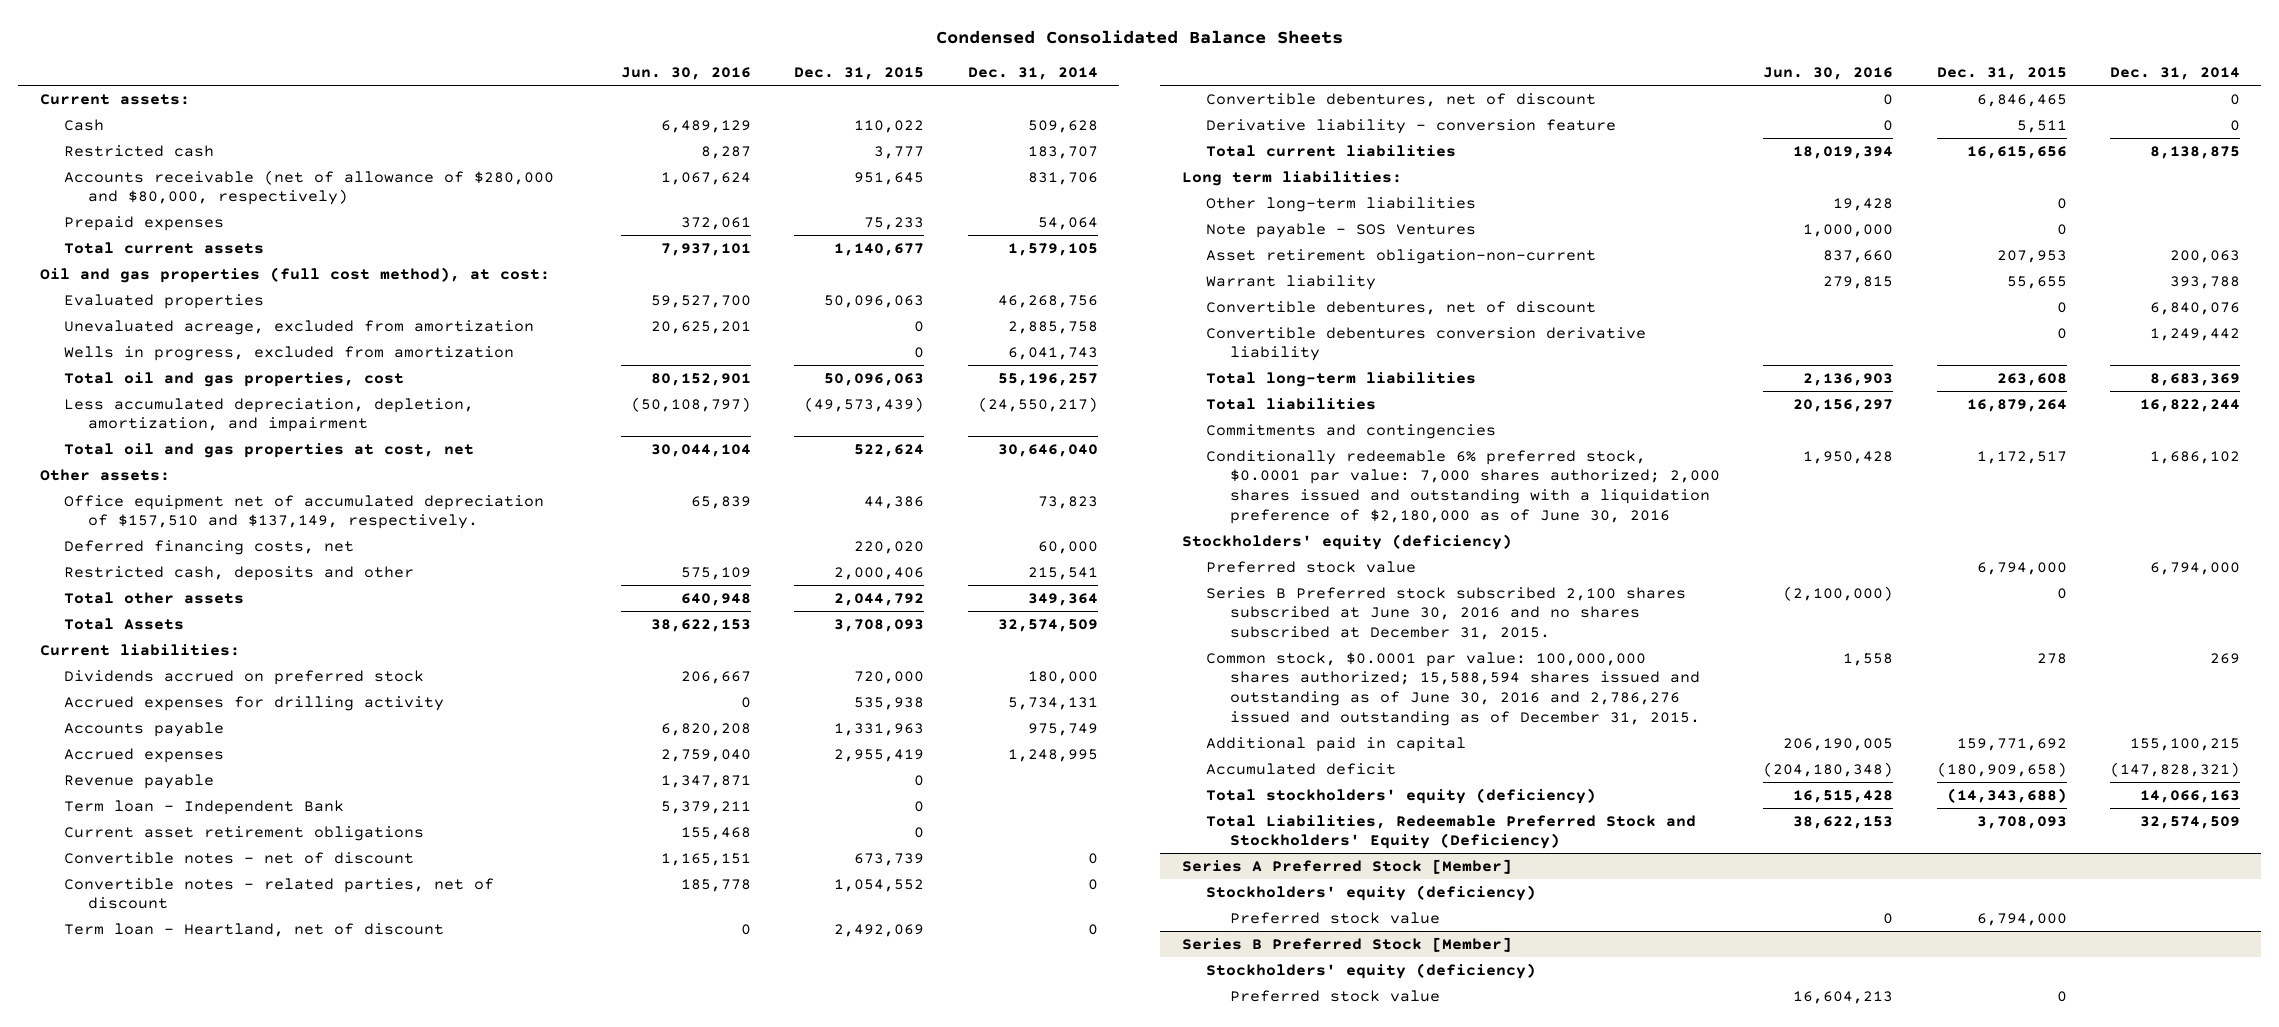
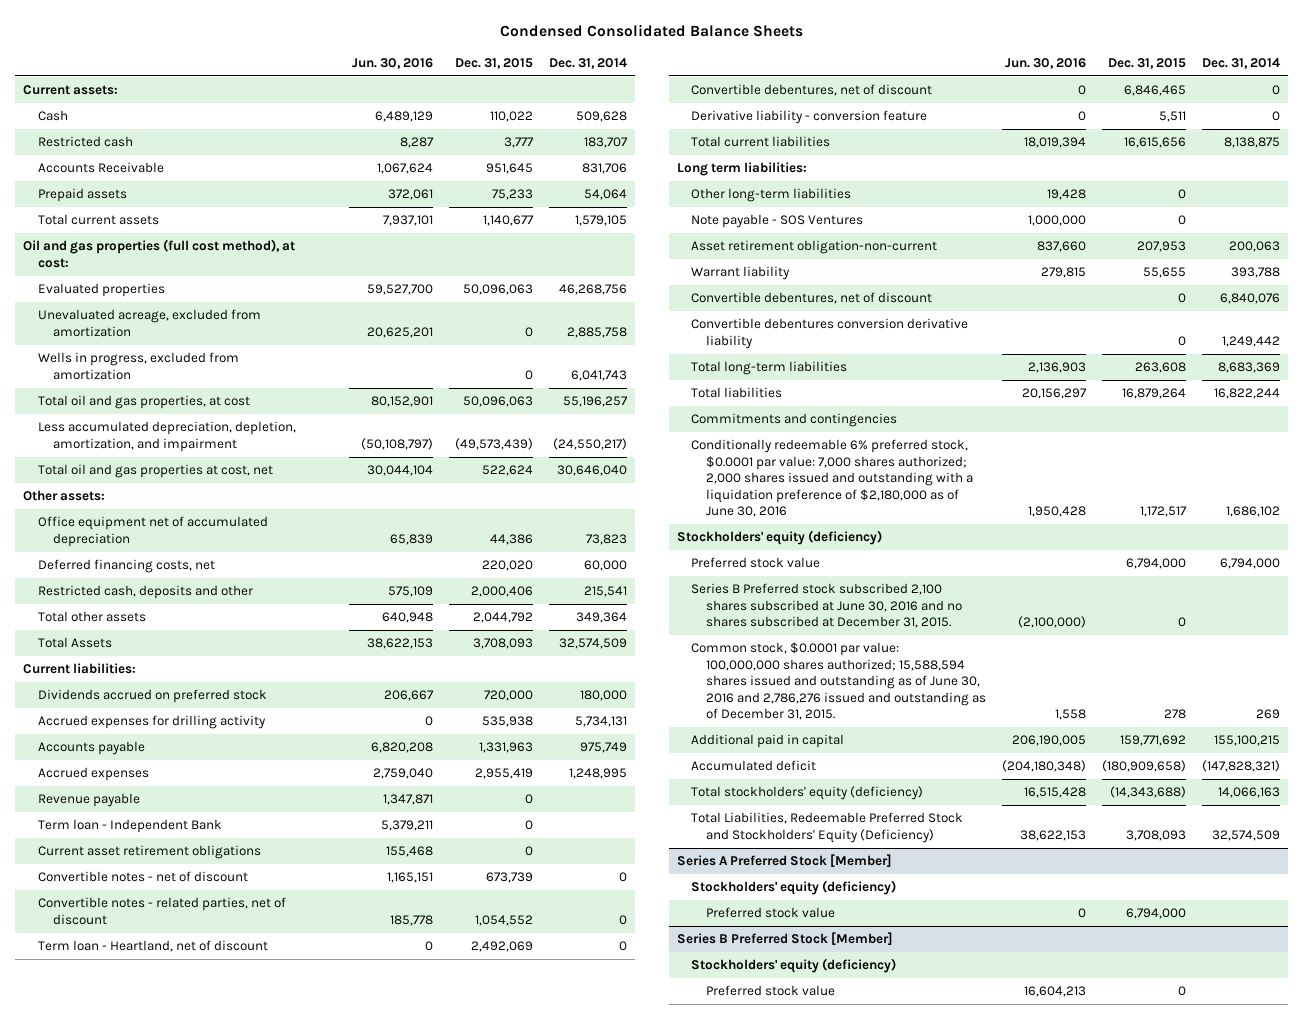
- Accounts receivable (net of allowance of $280,000 and $80,000, respectively) | 1,067,624 | 951,645 | 831,706
- Prepaid expenses | 372,061 | 75,233 | 54,064
+ Accounts Receivable | 1,067,624 | 951,645 | 831,706
+ Prepaid assets | 372,061 | 75,233 | 54,064
- Total oil and gas properties, cost | 80,152,901 | 50,096,063 | 55,196,257
+ Total oil and gas properties, at cost | 80,152,901 | 50,096,063 | 55,196,257
- Office equipment net of accumulated depreciation of $157,510 and $137,149, respectively. | 65,839 | 44,386 | 73,823
+ Office equipment net of accumulated depreciation | 65,839 | 44,386 | 73,823

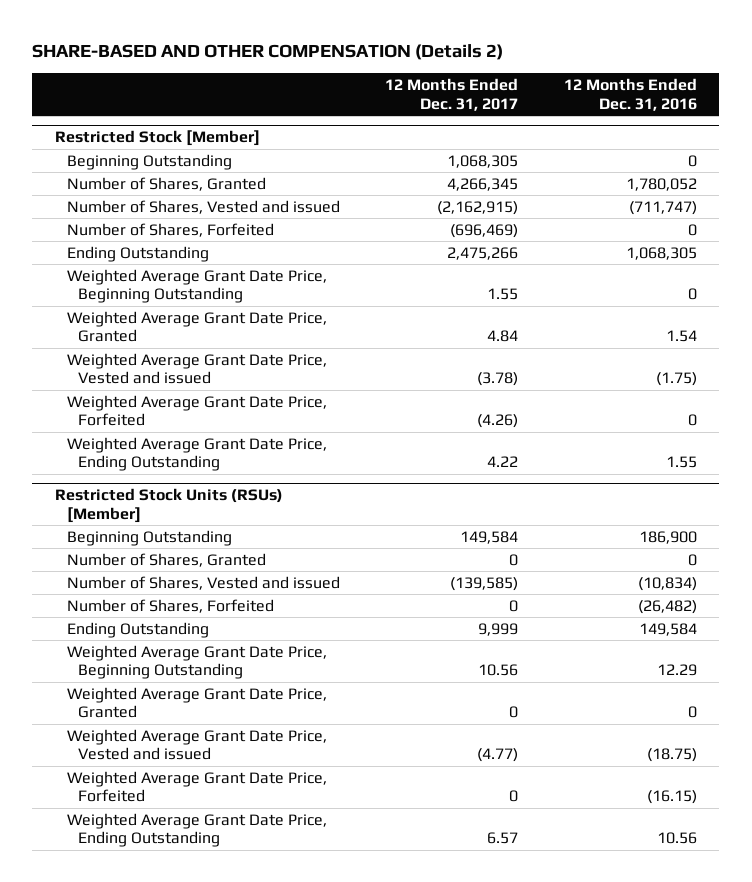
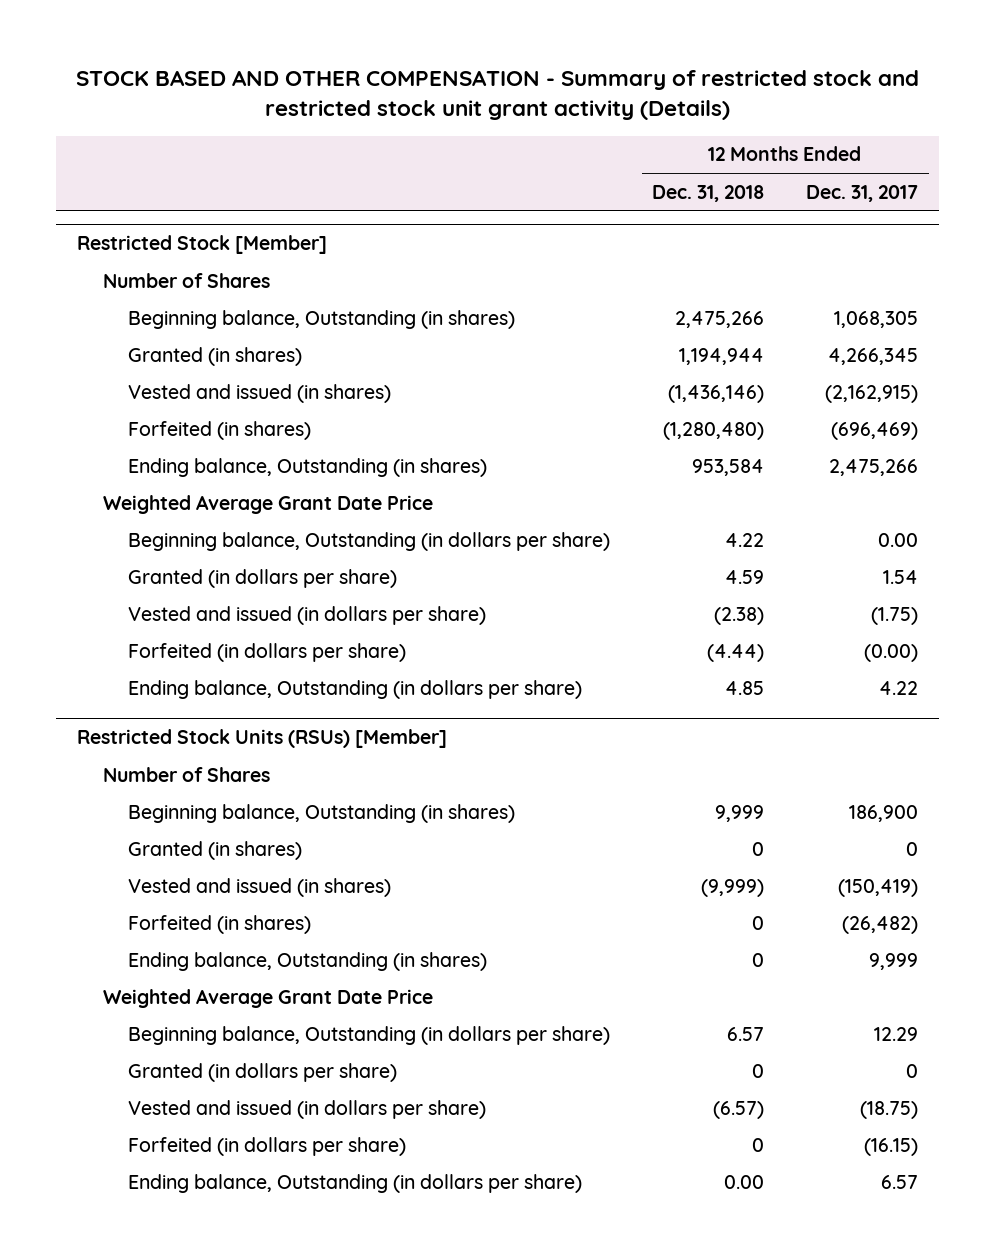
- SHARE-BASED AND OTHER COMPENSATION (Details 2)
+ STOCK BASED AND OTHER COMPENSATION - Summary of restricted stock and restricted stock unit grant activity (Details)
- | 12 Months Ended Dec. 31, 2017 | 12 Months Ended Dec. 31, 2016
+ | 12 Months Ended Dec. 31, 2018 | 12 Months Ended Dec. 31, 2017
@ Restricted Stock [Member]
- Beginning Outstanding | 1,068,305 | 0
- Number of Shares, Granted | 4,266,345 | 1,780,052
- Number of Shares, Vested and issued | (2,162,915) | (711,747)
- Number of Shares, Forfeited | (696,469) | 0
- Ending Outstanding | 2,475,266 | 1,068,305
- Weighted Average Grant Date Price, Beginning Outstanding | 1.55 | 0
- Weighted Average Grant Date Price, Granted | 4.84 | 1.54
- Weighted Average Grant Date Price, Vested and issued | (3.78) | (1.75)
- Weighted Average Grant Date Price, Forfeited | (4.26) | 0
- Weighted Average Grant Date Price, Ending Outstanding | 4.22 | 1.55
+ Number of Shares
+ Beginning balance, Outstanding (in shares) | 2,475,266 | 1,068,305
+ Granted (in shares) | 1,194,944 | 4,266,345
+ Vested and issued (in shares) | (1,436,146) | (2,162,915)
+ Forfeited (in shares) | (1,280,480) | (696,469)
+ Ending balance, Outstanding (in shares) | 953,584 | 2,475,266
+ Weighted Average Grant Date Price
+ Beginning balance, Outstanding (in dollars per share) | 4.22 | 0.00
+ Granted (in dollars per share) | 4.59 | 1.54
+ Vested and issued (in dollars per share) | (2.38) | (1.75)
+ Forfeited (in dollars per share) | (4.44) | (0.00)
+ Ending balance, Outstanding (in dollars per share) | 4.85 | 4.22
@ Restricted Stock Units (RSUs) [Member]
- Beginning Outstanding | 149,584 | 186,900
- Number of Shares, Granted | 0 | 0
- Number of Shares, Vested and issued | (139,585) | (10,834)
- Number of Shares, Forfeited | 0 | (26,482)
- Ending Outstanding | 9,999 | 149,584
- Weighted Average Grant Date Price, Beginning Outstanding | 10.56 | 12.29
- Weighted Average Grant Date Price, Granted | 0 | 0
- Weighted Average Grant Date Price, Vested and issued | (4.77) | (18.75)
- Weighted Average Grant Date Price, Forfeited | 0 | (16.15)
- Weighted Average Grant Date Price, Ending Outstanding | 6.57 | 10.56
+ Number of Shares
+ Beginning balance, Outstanding (in shares) | 9,999 | 186,900
+ Granted (in shares) | 0 | 0
+ Vested and issued (in shares) | (9,999) | (150,419)
+ Forfeited (in shares) | 0 | (26,482)
+ Ending balance, Outstanding (in shares) | 0 | 9,999
+ Weighted Average Grant Date Price
+ Beginning balance, Outstanding (in dollars per share) | 6.57 | 12.29
+ Granted (in dollars per share) | 0 | 0
+ Vested and issued (in dollars per share) | (6.57) | (18.75)
+ Forfeited (in dollars per share) | 0 | (16.15)
+ Ending balance, Outstanding (in dollars per share) | 0.00 | 6.57

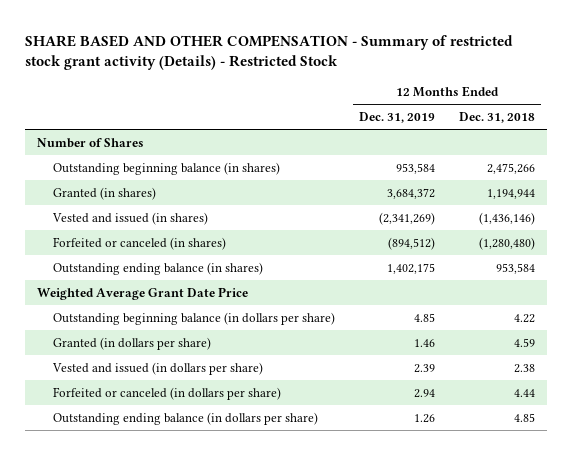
- STOCK BASED AND OTHER COMPENSATION - Summary of restricted stock and restricted stock unit grant activity (Details)
+ SHARE BASED AND OTHER COMPENSATION - Summary of restricted stock grant activity (Details) - Restricted Stock
- | 12 Months Ended Dec. 31, 2018 | 12 Months Ended Dec. 31, 2017
+ | 12 Months Ended Dec. 31, 2019 | 12 Months Ended Dec. 31, 2018
- Restricted Stock [Member]
- Beginning balance, Outstanding (in shares) | 2,475,266 | 1,068,305
+ Outstanding beginning balance (in shares) | 953,584 | 2,475,266
- Forfeited (in shares) | (1,280,480) | (696,469)
- Ending balance, Outstanding (in shares) | 953,584 | 2,475,266
+ Forfeited or canceled (in shares) | (894,512) | (1,280,480)
+ Outstanding ending balance (in shares) | 1,402,175 | 953,584
- Beginning balance, Outstanding (in dollars per share) | 4.22 | 0.00
+ Outstanding beginning balance (in dollars per share) | 4.85 | 4.22
- Vested and issued (in dollars per share) | (2.38) | (1.75)
- Forfeited (in dollars per share) | (4.44) | (0.00)
- Ending balance, Outstanding (in dollars per share) | 4.85 | 4.22
- Restricted Stock Units (RSUs) [Member]
- Number of Shares
- Beginning balance, Outstanding (in shares) | 9,999 | 186,900
- Granted (in shares) | 0 | 0
- Vested and issued (in shares) | (9,999) | (150,419)
- Forfeited (in shares) | 0 | (26,482)
- Ending balance, Outstanding (in shares) | 0 | 9,999
- Weighted Average Grant Date Price
- Beginning balance, Outstanding (in dollars per share) | 6.57 | 12.29
- Granted (in dollars per share) | 0 | 0
- Vested and issued (in dollars per share) | (6.57) | (18.75)
- Forfeited (in dollars per share) | 0 | (16.15)
- Ending balance, Outstanding (in dollars per share) | 0.00 | 6.57
+ Vested and issued (in dollars per share) | 2.39 | 2.38
+ Forfeited or canceled (in dollars per share) | 2.94 | 4.44
+ Outstanding ending balance (in dollars per share) | 1.26 | 4.85

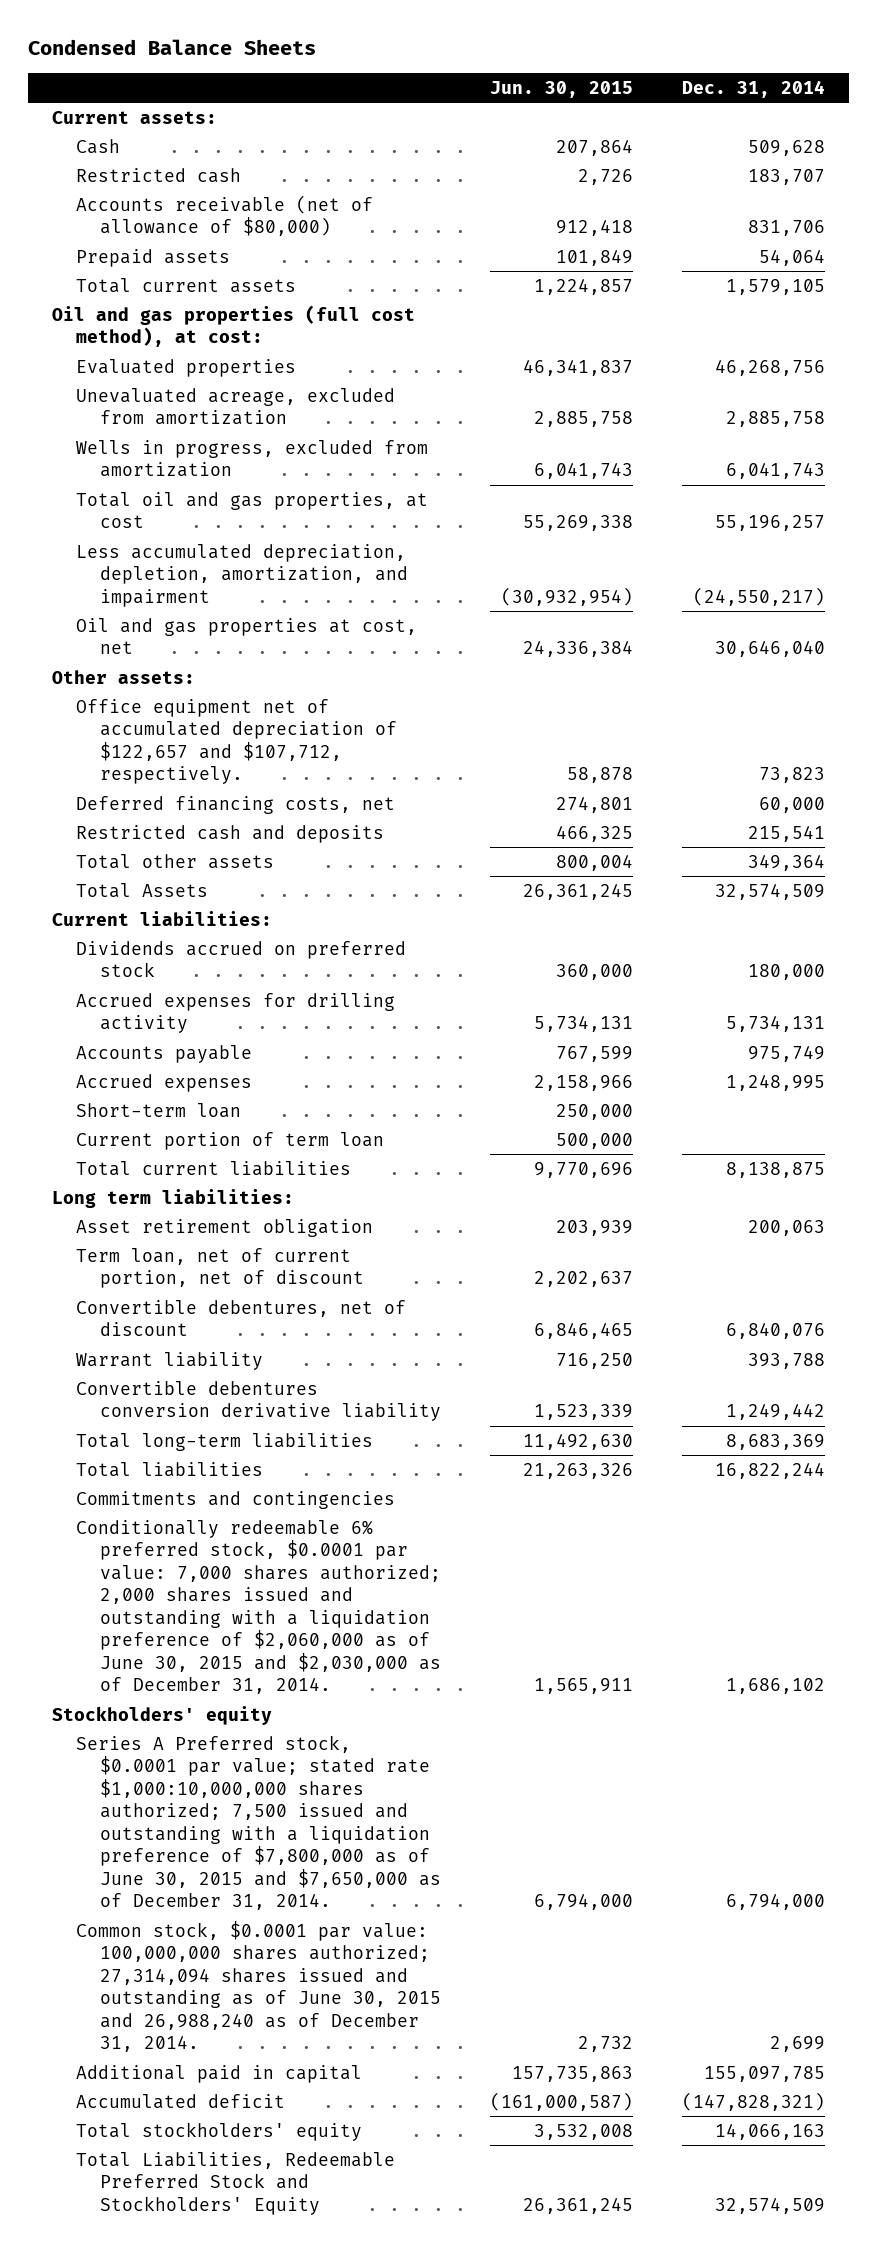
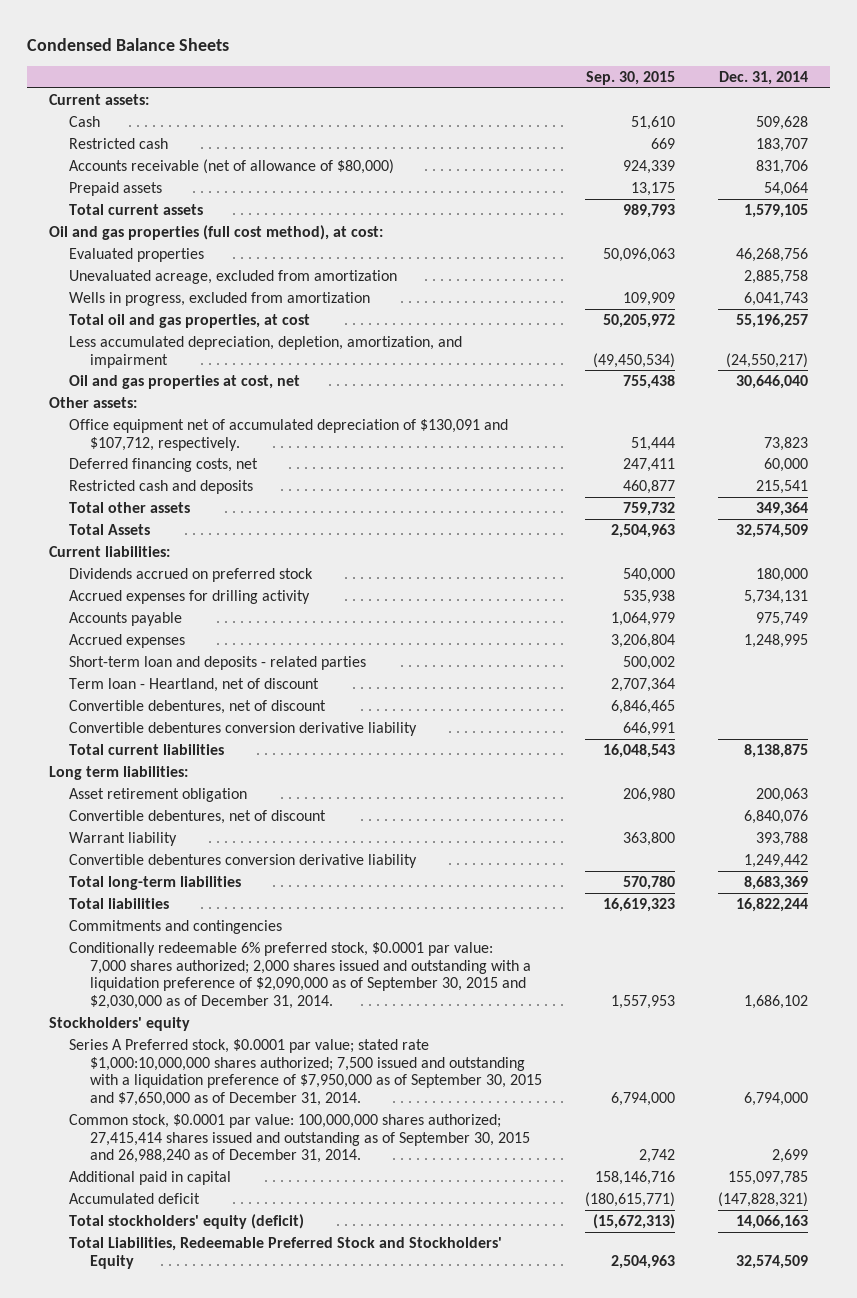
- | Jun. 30, 2015 | Dec. 31, 2014
+ | Sep. 30, 2015 | Dec. 31, 2014
- Office equipment net of accumulated depreciation of $122,657 and $107,712, respectively. | 58,878 | 73,823
+ Office equipment net of accumulated depreciation of $130,091 and $107,712, respectively. | 51,444 | 73,823
- Short-term loan | 250,000 |
- Current portion of term loan | 500,000 |
+ Short-term loan and deposits - related parties | 500,002 |
+ Term loan - Heartland, net of discount | 2,707,364 |
+ Convertible debentures, net of discount | 6,846,465 |
+ Convertible debentures conversion derivative liability | 646,991 |
- Term loan, net of current portion, net of discount | 2,202,637 |
- Conditionally redeemable 6% preferred stock, $0.0001 par value: 7,000 shares authorized; 2,000 shares issued and outstanding with a liquidation preference of $2,060,000 as of June 30, 2015 and $2,030,000 as of December 31, 2014. | 1,565,911 | 1,686,102
+ Conditionally redeemable 6% preferred stock, $0.0001 par value: 7,000 shares authorized; 2,000 shares issued and outstanding with a liquidation preference of $2,090,000 as of September 30, 2015 and $2,030,000 as of December 31, 2014. | 1,557,953 | 1,686,102
- Series A Preferred stock, $0.0001 par value; stated rate $1,000:10,000,000 shares authorized; 7,500 issued and outstanding with a liquidation preference of $7,800,000 as of June 30, 2015 and $7,650,000 as of December 31, 2014. | 6,794,000 | 6,794,000
- Common stock, $0.0001 par value: 100,000,000 shares authorized; 27,314,094 shares issued and outstanding as of June 30, 2015 and 26,988,240 as of December 31, 2014. | 2,732 | 2,699
+ Series A Preferred stock, $0.0001 par value; stated rate $1,000:10,000,000 shares authorized; 7,500 issued and outstanding with a liquidation preference of $7,950,000 as of September 30, 2015 and $7,650,000 as of December 31, 2014. | 6,794,000 | 6,794,000
+ Common stock, $0.0001 par value: 100,000,000 shares authorized; 27,415,414 shares issued and outstanding as of September 30, 2015 and 26,988,240 as of December 31, 2014. | 2,742 | 2,699
- Total stockholders' equity | 3,532,008 | 14,066,163
+ Total stockholders' equity (deficit) | (15,672,313) | 14,066,163

